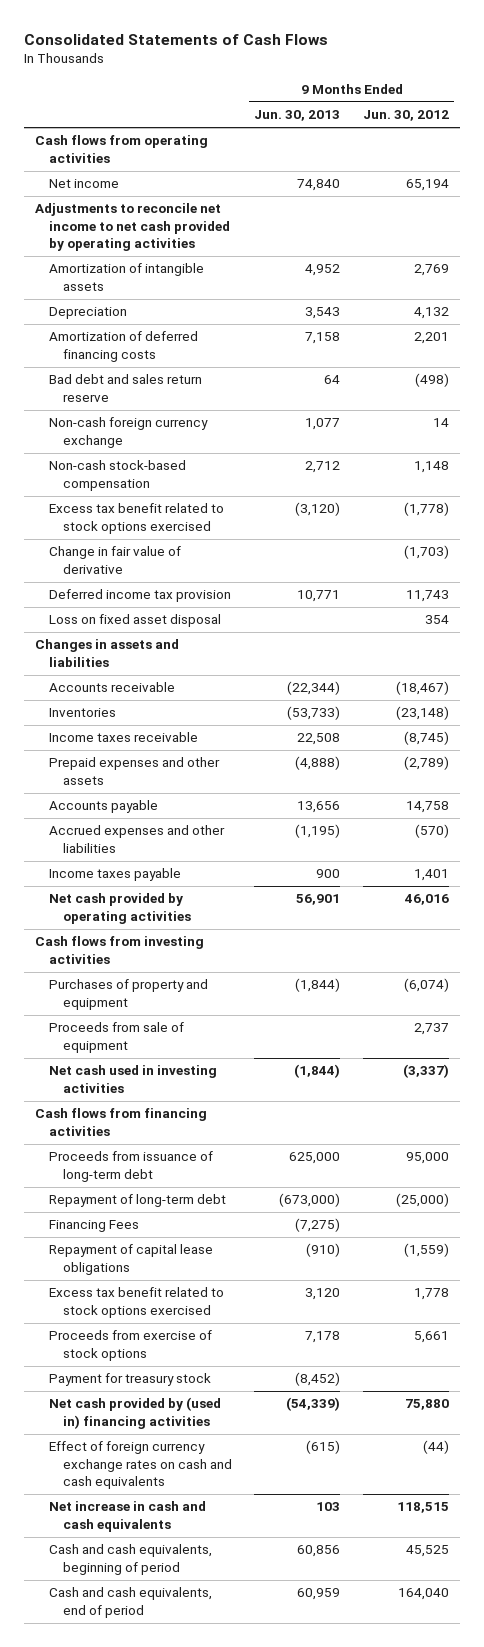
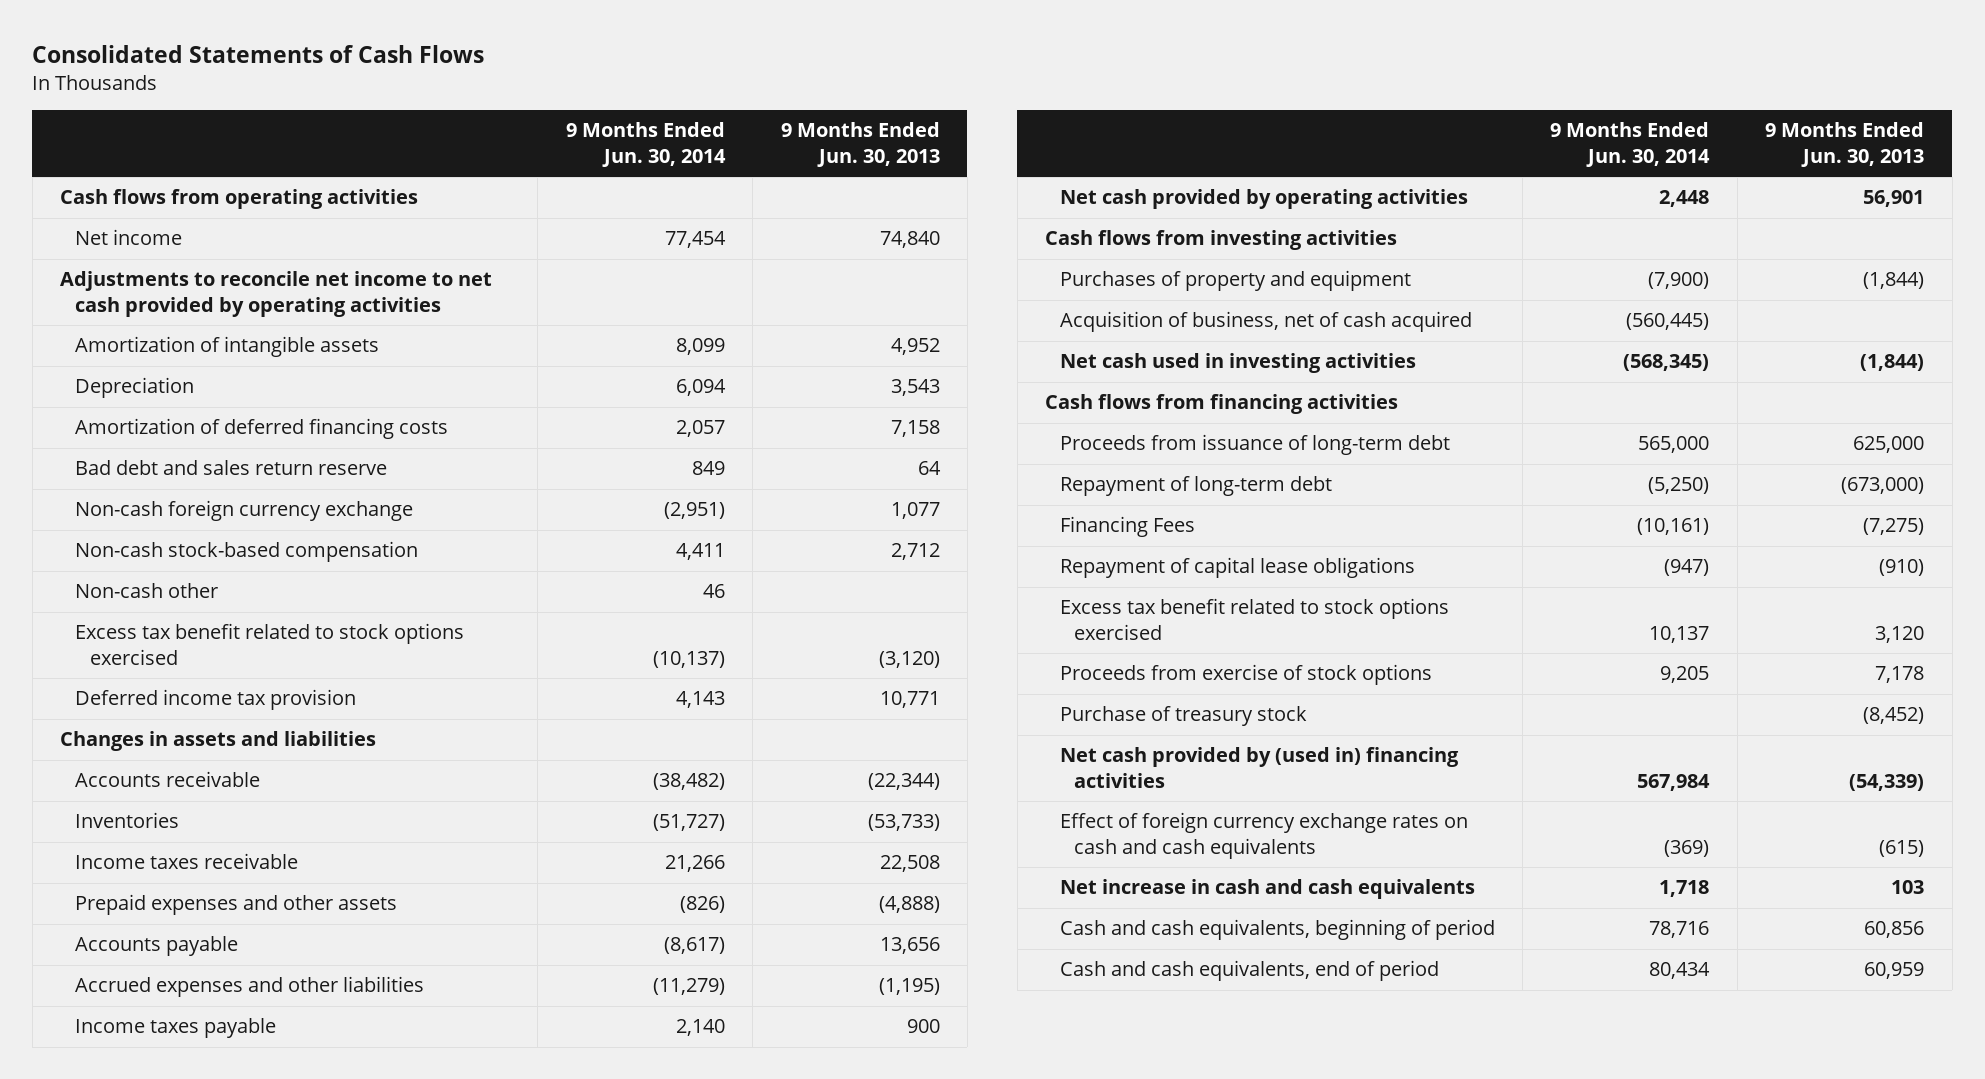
- | 9 Months Ended Jun. 30, 2013 | 9 Months Ended Jun. 30, 2012
+ | 9 Months Ended Jun. 30, 2014 | 9 Months Ended Jun. 30, 2013
+ Non-cash other | 46 |
- Change in fair value of derivative | | (1,703)
- Loss on fixed asset disposal | | 354
- Proceeds from sale of equipment | | 2,737
+ Acquisition of business, net of cash acquired | (560,445) |
- Payment for treasury stock | (8,452) |
+ Purchase of treasury stock | | (8,452)

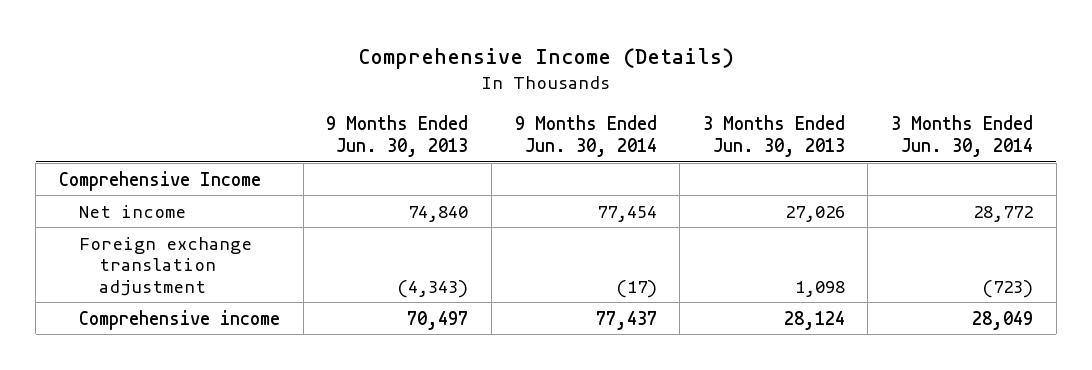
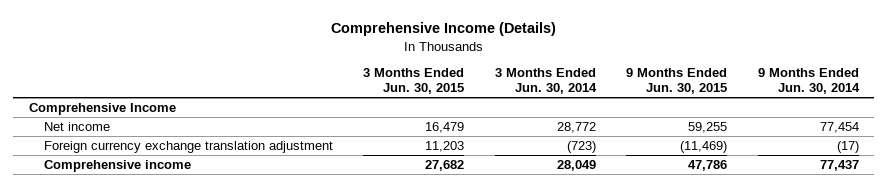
- | 9 Months Ended Jun. 30, 2013 | 9 Months Ended Jun. 30, 2014 | 3 Months Ended Jun. 30, 2013 | 3 Months Ended Jun. 30, 2014
+ | 3 Months Ended Jun. 30, 2015 | 3 Months Ended Jun. 30, 2014 | 9 Months Ended Jun. 30, 2015 | 9 Months Ended Jun. 30, 2014
- Foreign exchange translation adjustment | (4,343) | (17) | 1,098 | (723)
+ Foreign currency exchange translation adjustment | 11,203 | (723) | (11,469) | (17)

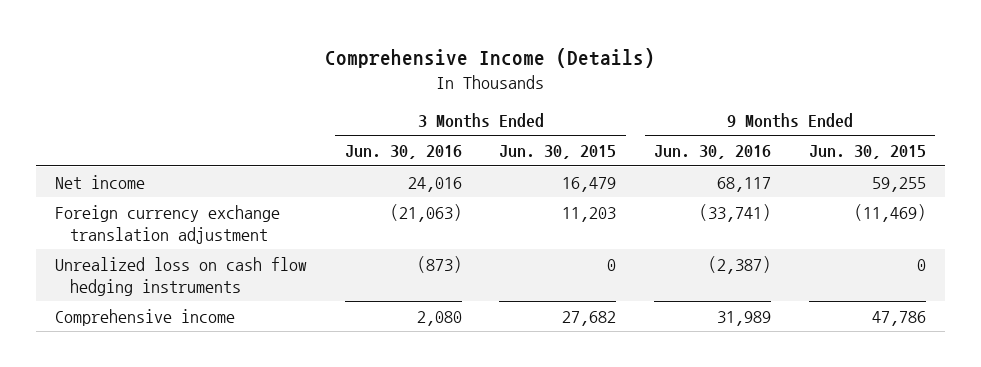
- | 3 Months Ended Jun. 30, 2015 | 3 Months Ended Jun. 30, 2014 | 9 Months Ended Jun. 30, 2015 | 9 Months Ended Jun. 30, 2014
+ | 3 Months Ended Jun. 30, 2016 | 3 Months Ended Jun. 30, 2015 | 9 Months Ended Jun. 30, 2016 | 9 Months Ended Jun. 30, 2015
- Comprehensive Income
+ Unrealized loss on cash flow hedging instruments | (873) | 0 | (2,387) | 0

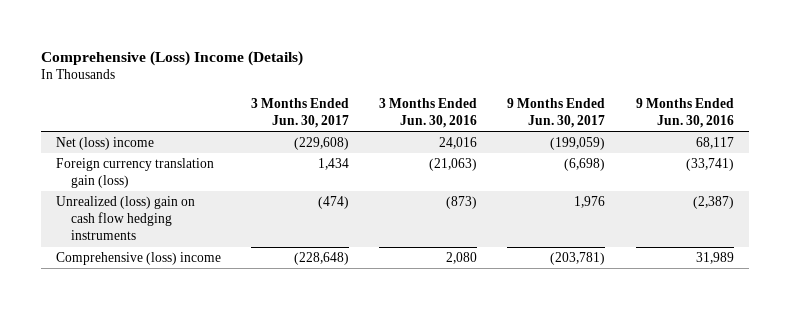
- Comprehensive Income (Details)
+ Comprehensive (Loss) Income (Details)
- | 3 Months Ended Jun. 30, 2016 | 3 Months Ended Jun. 30, 2015 | 9 Months Ended Jun. 30, 2016 | 9 Months Ended Jun. 30, 2015
+ | 3 Months Ended Jun. 30, 2017 | 3 Months Ended Jun. 30, 2016 | 9 Months Ended Jun. 30, 2017 | 9 Months Ended Jun. 30, 2016
- Net income | 24,016 | 16,479 | 68,117 | 59,255
- Foreign currency exchange translation adjustment | (21,063) | 11,203 | (33,741) | (11,469)
- Unrealized loss on cash flow hedging instruments | (873) | 0 | (2,387) | 0
- Comprehensive income | 2,080 | 27,682 | 31,989 | 47,786
+ Net (loss) income | (229,608) | 24,016 | (199,059) | 68,117
+ Foreign currency translation gain (loss) | 1,434 | (21,063) | (6,698) | (33,741)
+ Unrealized (loss) gain on cash flow hedging instruments | (474) | (873) | 1,976 | (2,387)
+ Comprehensive (loss) income | (228,648) | 2,080 | (203,781) | 31,989

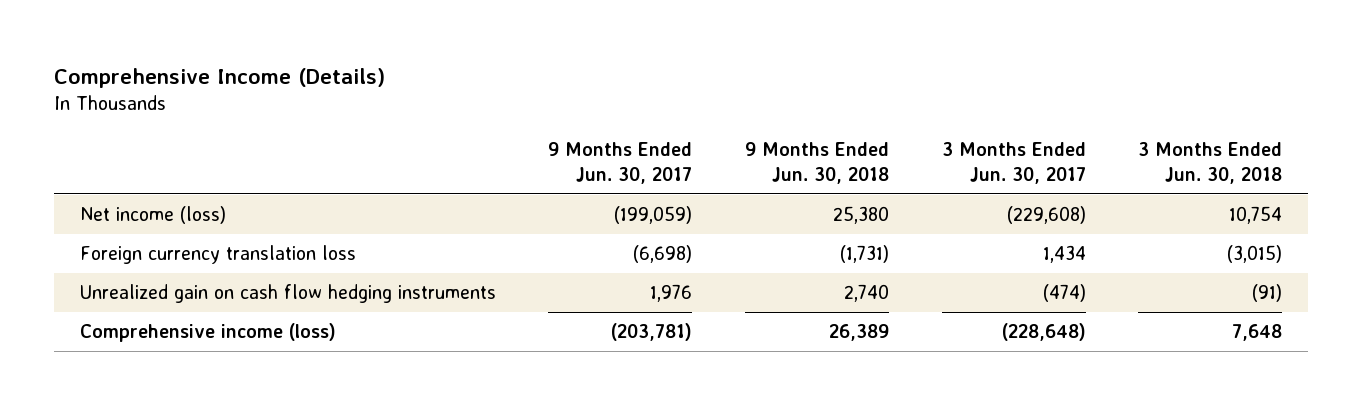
- Comprehensive (Loss) Income (Details)
+ Comprehensive Income (Details)
- | 3 Months Ended Jun. 30, 2017 | 3 Months Ended Jun. 30, 2016 | 9 Months Ended Jun. 30, 2017 | 9 Months Ended Jun. 30, 2016
+ | 9 Months Ended Jun. 30, 2017 | 9 Months Ended Jun. 30, 2018 | 3 Months Ended Jun. 30, 2017 | 3 Months Ended Jun. 30, 2018
- Net (loss) income | (229,608) | 24,016 | (199,059) | 68,117
- Foreign currency translation gain (loss) | 1,434 | (21,063) | (6,698) | (33,741)
- Unrealized (loss) gain on cash flow hedging instruments | (474) | (873) | 1,976 | (2,387)
- Comprehensive (loss) income | (228,648) | 2,080 | (203,781) | 31,989
+ Net income (loss) | (199,059) | 25,380 | (229,608) | 10,754
+ Foreign currency translation loss | (6,698) | (1,731) | 1,434 | (3,015)
+ Unrealized gain on cash flow hedging instruments | 1,976 | 2,740 | (474) | (91)
+ Comprehensive income (loss) | (203,781) | 26,389 | (228,648) | 7,648

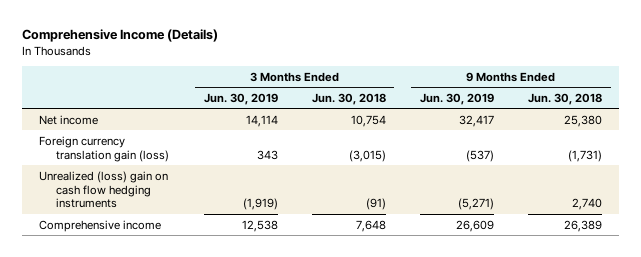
- | 9 Months Ended Jun. 30, 2017 | 9 Months Ended Jun. 30, 2018 | 3 Months Ended Jun. 30, 2017 | 3 Months Ended Jun. 30, 2018
+ | 3 Months Ended Jun. 30, 2019 | 3 Months Ended Jun. 30, 2018 | 9 Months Ended Jun. 30, 2019 | 9 Months Ended Jun. 30, 2018
- Net income (loss) | (199,059) | 25,380 | (229,608) | 10,754
- Foreign currency translation loss | (6,698) | (1,731) | 1,434 | (3,015)
- Unrealized gain on cash flow hedging instruments | 1,976 | 2,740 | (474) | (91)
- Comprehensive income (loss) | (203,781) | 26,389 | (228,648) | 7,648
+ Net income | 14,114 | 10,754 | 32,417 | 25,380
+ Foreign currency translation gain (loss) | 343 | (3,015) | (537) | (1,731)
+ Unrealized (loss) gain on cash flow hedging instruments | (1,919) | (91) | (5,271) | 2,740
+ Comprehensive income | 12,538 | 7,648 | 26,609 | 26,389

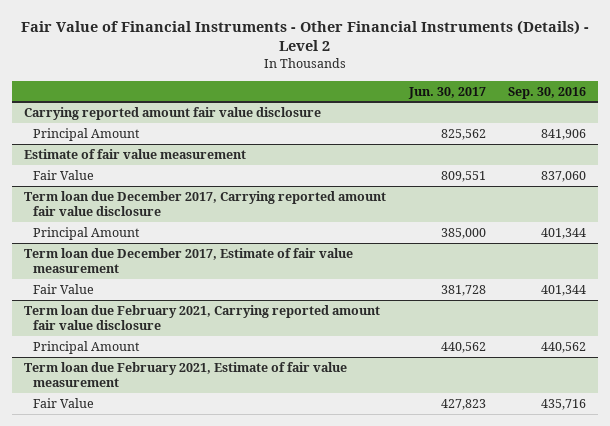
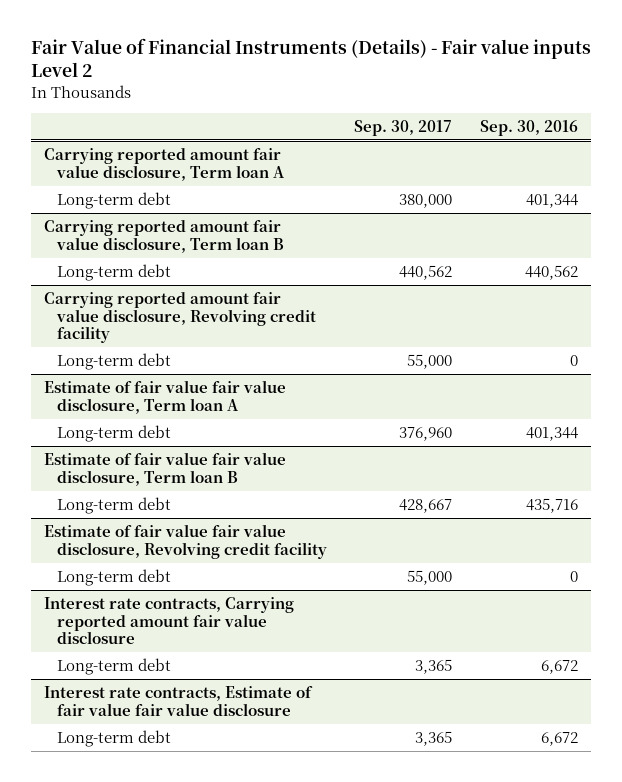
- Fair Value of Financial Instruments - Other Financial Instruments (Details) - Level 2
+ Fair Value of Financial Instruments (Details) - Fair value inputs Level 2
- | Jun. 30, 2017 | Sep. 30, 2016
+ | Sep. 30, 2017 | Sep. 30, 2016
- Carrying reported amount fair value disclosure
- Principal Amount | 825,562 | 841,906
- Estimate of fair value measurement
- Fair Value | 809,551 | 837,060
- Term loan due December 2017, Carrying reported amount fair value disclosure
- Principal Amount | 385,000 | 401,344
- Term loan due December 2017, Estimate of fair value measurement
- Fair Value | 381,728 | 401,344
- Term loan due February 2021, Carrying reported amount fair value disclosure
- Principal Amount | 440,562 | 440,562
- Term loan due February 2021, Estimate of fair value measurement
- Fair Value | 427,823 | 435,716
+ Carrying reported amount fair value disclosure, Term loan A
+ Long-term debt | 380,000 | 401,344
+ Carrying reported amount fair value disclosure, Term loan B
+ Long-term debt | 440,562 | 440,562
+ Carrying reported amount fair value disclosure, Revolving credit facility
+ Long-term debt | 55,000 | 0
+ Estimate of fair value fair value disclosure, Term loan A
+ Long-term debt | 376,960 | 401,344
+ Estimate of fair value fair value disclosure, Term loan B
+ Long-term debt | 428,667 | 435,716
+ Estimate of fair value fair value disclosure, Revolving credit facility
+ Long-term debt | 55,000 | 0
+ Interest rate contracts, Carrying reported amount fair value disclosure
+ Long-term debt | 3,365 | 6,672
+ Interest rate contracts, Estimate of fair value fair value disclosure
+ Long-term debt | 3,365 | 6,672

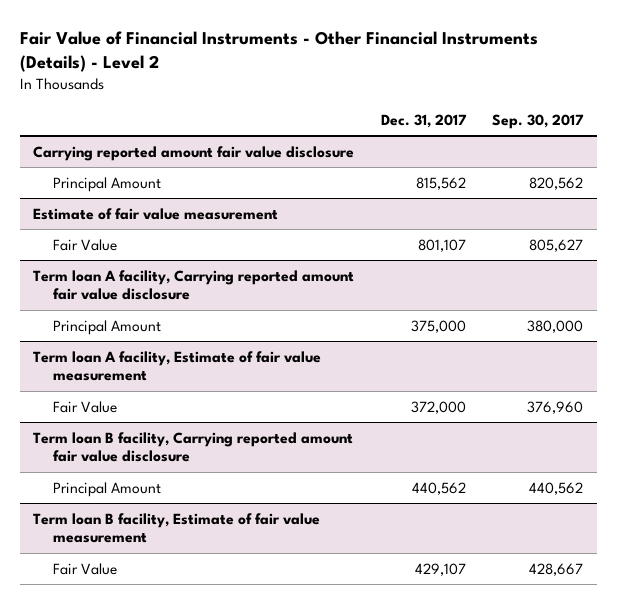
- Fair Value of Financial Instruments (Details) - Fair value inputs Level 2
+ Fair Value of Financial Instruments - Other Financial Instruments (Details) - Level 2
- | Sep. 30, 2017 | Sep. 30, 2016
+ | Dec. 31, 2017 | Sep. 30, 2017
- Carrying reported amount fair value disclosure, Term loan A
- Long-term debt | 380,000 | 401,344
- Carrying reported amount fair value disclosure, Term loan B
- Long-term debt | 440,562 | 440,562
- Carrying reported amount fair value disclosure, Revolving credit facility
- Long-term debt | 55,000 | 0
- Estimate of fair value fair value disclosure, Term loan A
- Long-term debt | 376,960 | 401,344
- Estimate of fair value fair value disclosure, Term loan B
- Long-term debt | 428,667 | 435,716
- Estimate of fair value fair value disclosure, Revolving credit facility
- Long-term debt | 55,000 | 0
- Interest rate contracts, Carrying reported amount fair value disclosure
- Long-term debt | 3,365 | 6,672
- Interest rate contracts, Estimate of fair value fair value disclosure
- Long-term debt | 3,365 | 6,672
+ Carrying reported amount fair value disclosure
+ Principal Amount | 815,562 | 820,562
+ Estimate of fair value measurement
+ Fair Value | 801,107 | 805,627
+ Term loan A facility, Carrying reported amount fair value disclosure
+ Principal Amount | 375,000 | 380,000
+ Term loan A facility, Estimate of fair value measurement
+ Fair Value | 372,000 | 376,960
+ Term loan B facility, Carrying reported amount fair value disclosure
+ Principal Amount | 440,562 | 440,562
+ Term loan B facility, Estimate of fair value measurement
+ Fair Value | 429,107 | 428,667

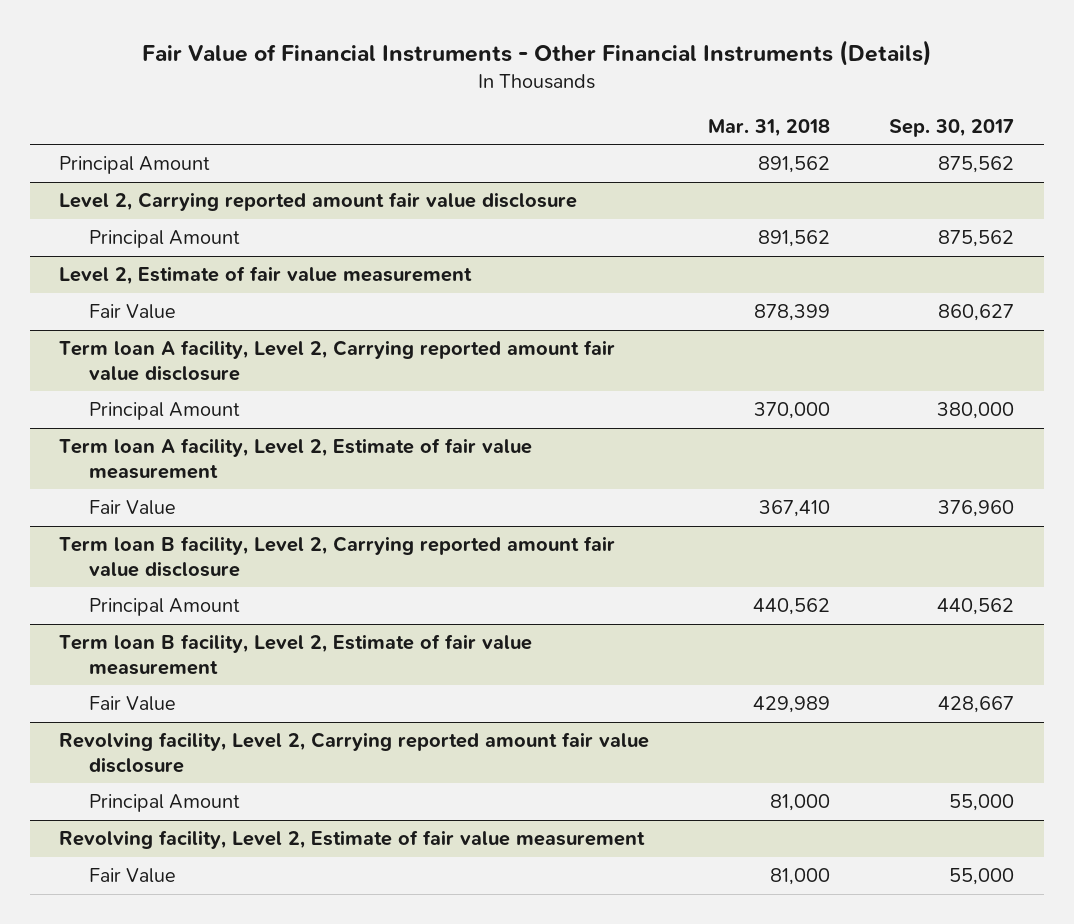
- Fair Value of Financial Instruments - Other Financial Instruments (Details) - Level 2
+ Fair Value of Financial Instruments - Other Financial Instruments (Details)
- | Dec. 31, 2017 | Sep. 30, 2017
+ | Mar. 31, 2018 | Sep. 30, 2017
- Carrying reported amount fair value disclosure
- Principal Amount | 815,562 | 820,562
- Estimate of fair value measurement
- Fair Value | 801,107 | 805,627
- Term loan A facility, Carrying reported amount fair value disclosure
+ Principal Amount | 891,562 | 875,562
+ Level 2, Carrying reported amount fair value disclosure
+ Principal Amount | 891,562 | 875,562
+ Level 2, Estimate of fair value measurement
+ Fair Value | 878,399 | 860,627
+ Term loan A facility, Level 2, Carrying reported amount fair value disclosure
- Term loan A facility, Estimate of fair value measurement
+ Term loan A facility, Level 2, Estimate of fair value measurement
- Term loan B facility, Carrying reported amount fair value disclosure
+ Term loan B facility, Level 2, Carrying reported amount fair value disclosure
- Term loan B facility, Estimate of fair value measurement
+ Term loan B facility, Level 2, Estimate of fair value measurement
+ Revolving facility, Level 2, Carrying reported amount fair value disclosure
+ Principal Amount | 81,000 | 55,000
+ Revolving facility, Level 2, Estimate of fair value measurement
+ Fair Value | 81,000 | 55,000

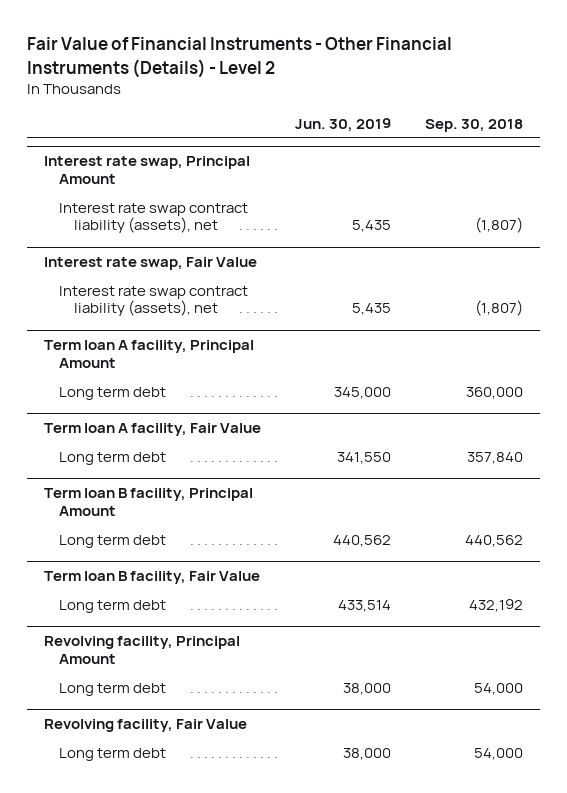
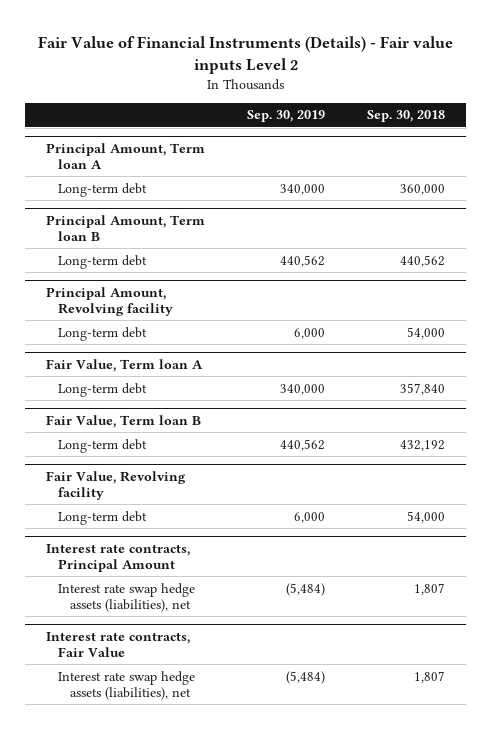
- Fair Value of Financial Instruments - Other Financial Instruments (Details) - Level 2
+ Fair Value of Financial Instruments (Details) - Fair value inputs Level 2
- | Jun. 30, 2019 | Sep. 30, 2018
+ | Sep. 30, 2019 | Sep. 30, 2018
- Interest rate swap, Principal Amount
- Interest rate swap contract liability (assets), net | 5,435 | (1,807)
- Interest rate swap, Fair Value
- Interest rate swap contract liability (assets), net | 5,435 | (1,807)
- Term loan A facility, Principal Amount
- Long term debt | 345,000 | 360,000
- Term loan A facility, Fair Value
- Long term debt | 341,550 | 357,840
- Term loan B facility, Principal Amount
- Long term debt | 440,562 | 440,562
- Term loan B facility, Fair Value
- Long term debt | 433,514 | 432,192
- Revolving facility, Principal Amount
- Long term debt | 38,000 | 54,000
- Revolving facility, Fair Value
- Long term debt | 38,000 | 54,000
+ Principal Amount, Term loan A
+ Long-term debt | 340,000 | 360,000
+ Principal Amount, Term loan B
+ Long-term debt | 440,562 | 440,562
+ Principal Amount, Revolving facility
+ Long-term debt | 6,000 | 54,000
+ Fair Value, Term loan A
+ Long-term debt | 340,000 | 357,840
+ Fair Value, Term loan B
+ Long-term debt | 440,562 | 432,192
+ Fair Value, Revolving facility
+ Long-term debt | 6,000 | 54,000
+ Interest rate contracts, Principal Amount
+ Interest rate swap hedge assets (liabilities), net | (5,484) | 1,807
+ Interest rate contracts, Fair Value
+ Interest rate swap hedge assets (liabilities), net | (5,484) | 1,807

